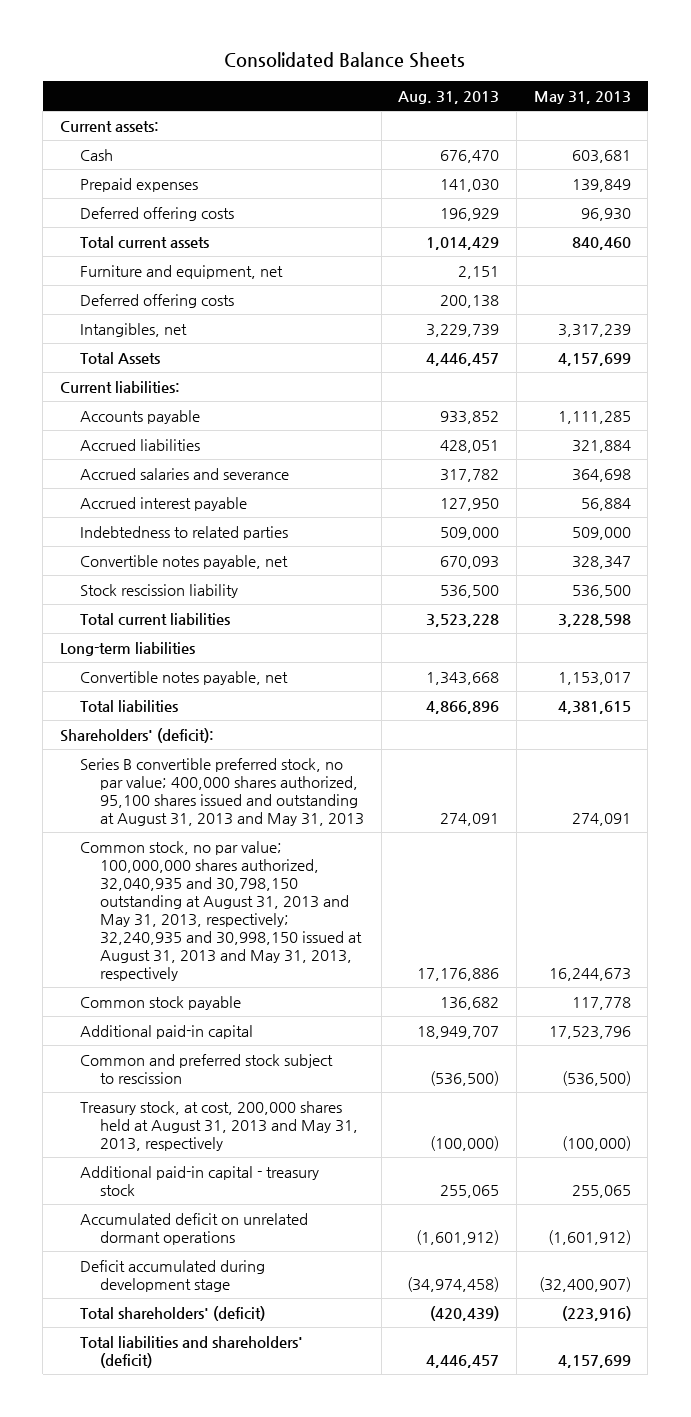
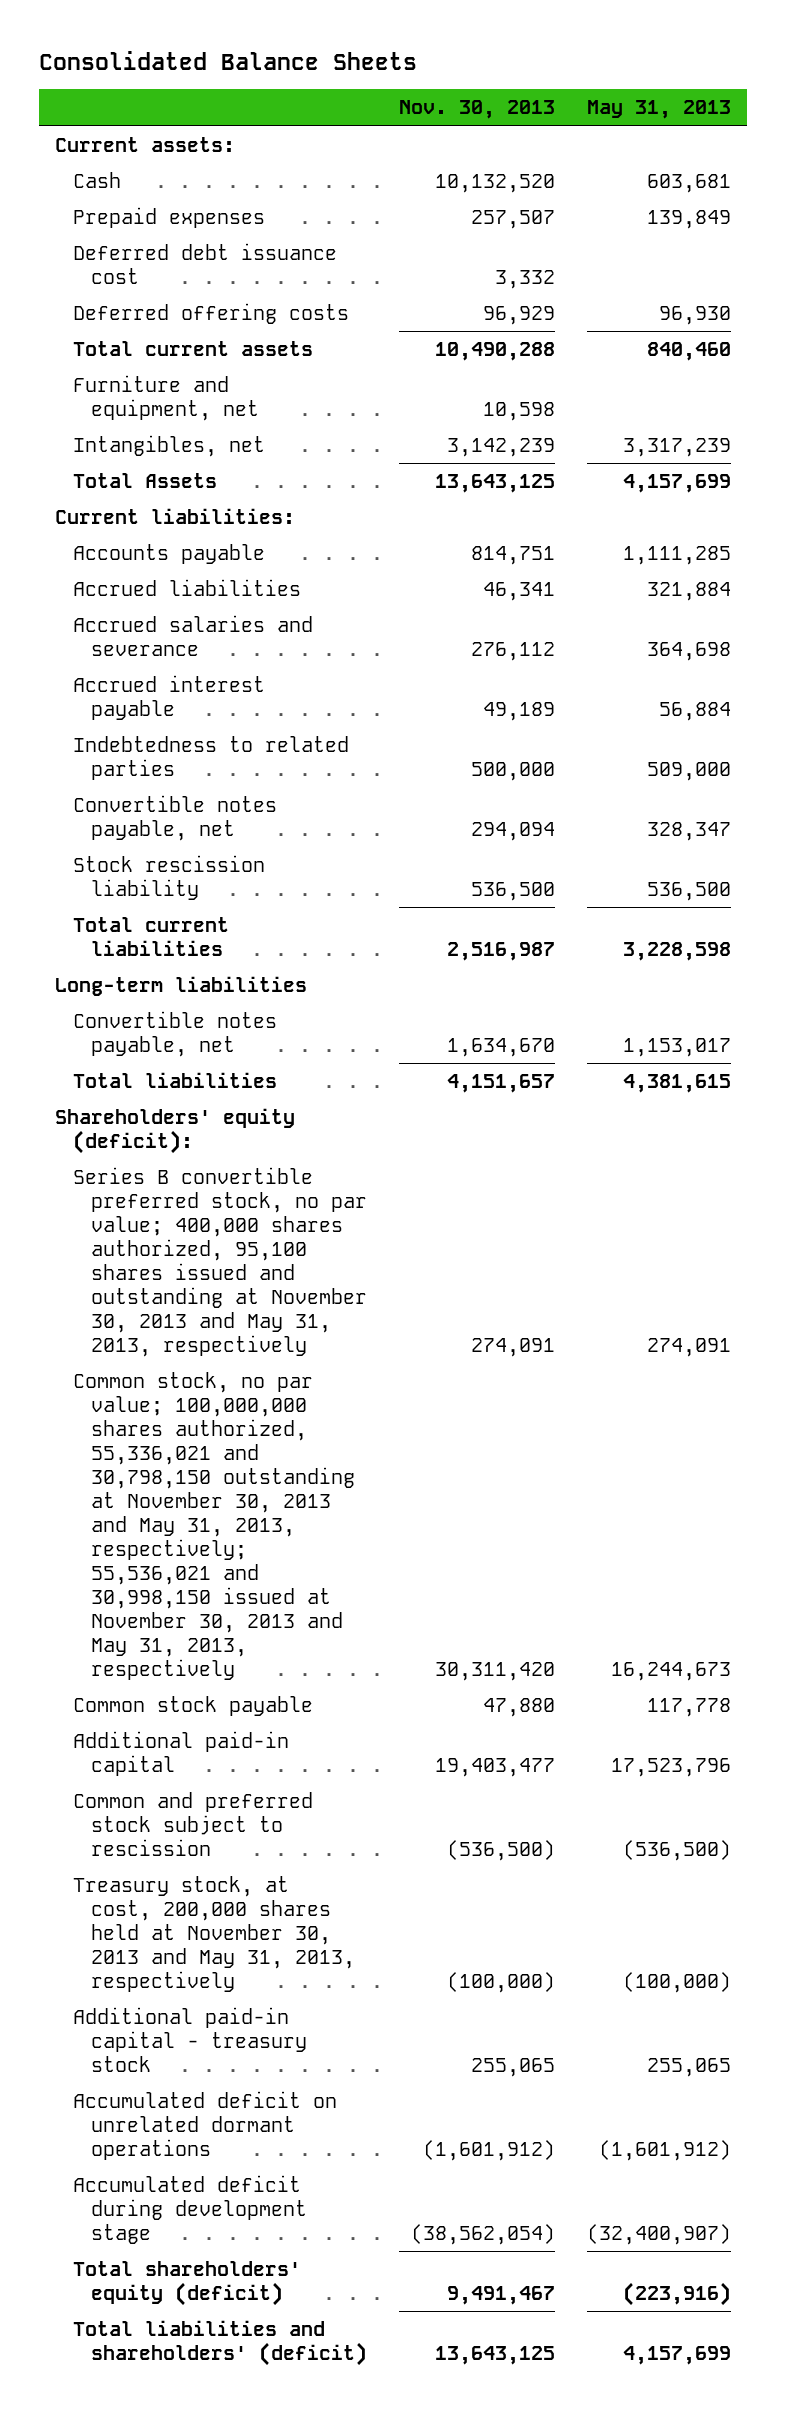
- | Aug. 31, 2013 | May 31, 2013
+ | Nov. 30, 2013 | May 31, 2013
+ Deferred debt issuance cost | 3,332 |
- Deferred offering costs | 200,138 |
- Shareholders' (deficit):
- Series B convertible preferred stock, no par value; 400,000 shares authorized, 95,100 shares issued and outstanding at August 31, 2013 and May 31, 2013 | 274,091 | 274,091
- Common stock, no par value; 100,000,000 shares authorized, 32,040,935 and 30,798,150 outstanding at August 31, 2013 and May 31, 2013, respectively; 32,240,935 and 30,998,150 issued at August 31, 2013 and May 31, 2013, respectively | 17,176,886 | 16,244,673
+ Shareholders' equity (deficit):
+ Series B convertible preferred stock, no par value; 400,000 shares authorized, 95,100 shares issued and outstanding at November 30, 2013 and May 31, 2013, respectively | 274,091 | 274,091
+ Common stock, no par value; 100,000,000 shares authorized, 55,336,021 and 30,798,150 outstanding at November 30, 2013 and May 31, 2013, respectively; 55,536,021 and 30,998,150 issued at November 30, 2013 and May 31, 2013, respectively | 30,311,420 | 16,244,673
- Treasury stock, at cost, 200,000 shares held at August 31, 2013 and May 31, 2013, respectively | (100,000) | (100,000)
+ Treasury stock, at cost, 200,000 shares held at November 30, 2013 and May 31, 2013, respectively | (100,000) | (100,000)
- Deficit accumulated during development stage | (34,974,458) | (32,400,907)
- Total shareholders' (deficit) | (420,439) | (223,916)
+ Accumulated deficit during development stage | (38,562,054) | (32,400,907)
+ Total shareholders' equity (deficit) | 9,491,467 | (223,916)

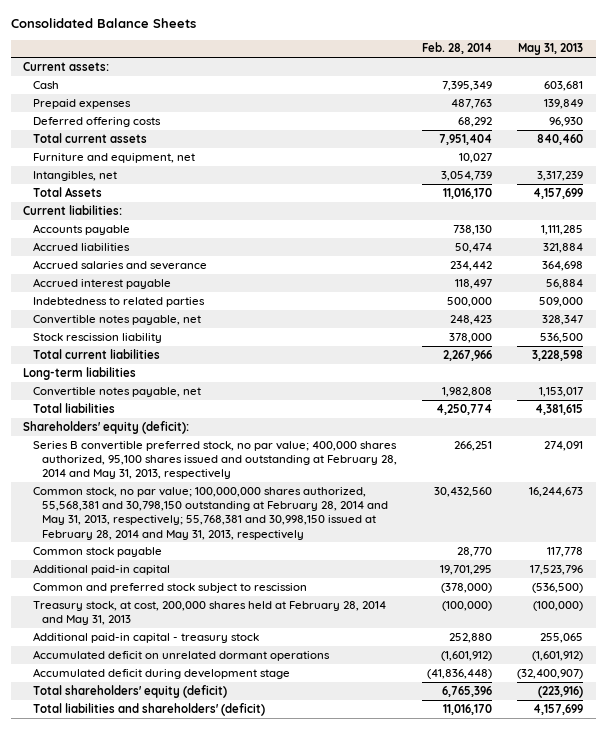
- | Nov. 30, 2013 | May 31, 2013
+ | Feb. 28, 2014 | May 31, 2013
- Deferred debt issuance cost | 3,332 |
- Series B convertible preferred stock, no par value; 400,000 shares authorized, 95,100 shares issued and outstanding at November 30, 2013 and May 31, 2013, respectively | 274,091 | 274,091
- Common stock, no par value; 100,000,000 shares authorized, 55,336,021 and 30,798,150 outstanding at November 30, 2013 and May 31, 2013, respectively; 55,536,021 and 30,998,150 issued at November 30, 2013 and May 31, 2013, respectively | 30,311,420 | 16,244,673
+ Series B convertible preferred stock, no par value; 400,000 shares authorized, 95,100 shares issued and outstanding at February 28, 2014 and May 31, 2013, respectively | 266,251 | 274,091
+ Common stock, no par value; 100,000,000 shares authorized, 55,568,381 and 30,798,150 outstanding at February 28, 2014 and May 31, 2013, respectively; 55,768,381 and 30,998,150 issued at February 28, 2014 and May 31, 2013, respectively | 30,432,560 | 16,244,673
- Treasury stock, at cost, 200,000 shares held at November 30, 2013 and May 31, 2013, respectively | (100,000) | (100,000)
+ Treasury stock, at cost, 200,000 shares held at February 28, 2014 and May 31, 2013 | (100,000) | (100,000)

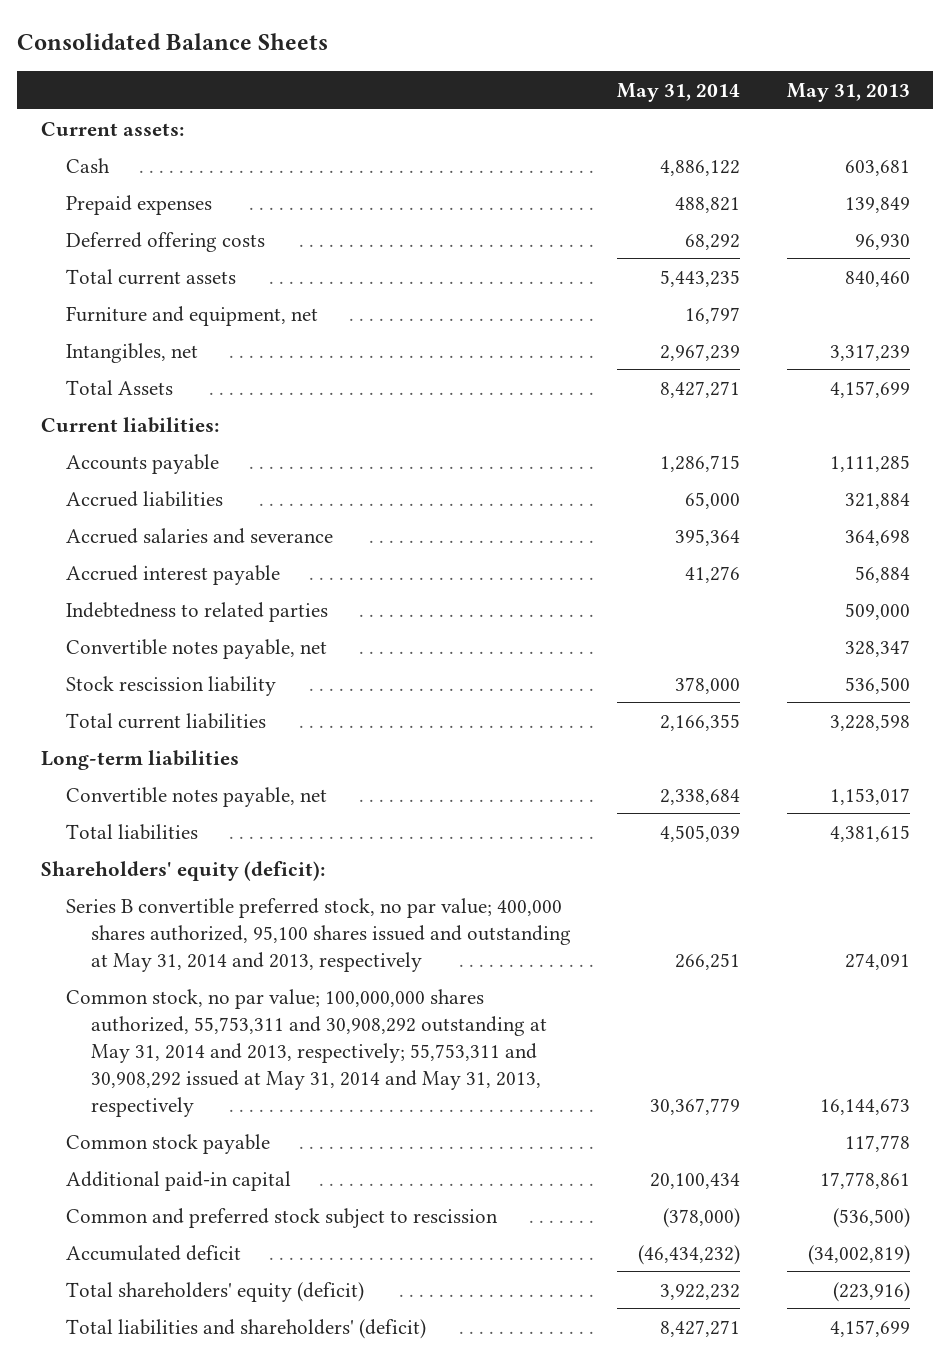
- | Feb. 28, 2014 | May 31, 2013
+ | May 31, 2014 | May 31, 2013
- Series B convertible preferred stock, no par value; 400,000 shares authorized, 95,100 shares issued and outstanding at February 28, 2014 and May 31, 2013, respectively | 266,251 | 274,091
- Common stock, no par value; 100,000,000 shares authorized, 55,568,381 and 30,798,150 outstanding at February 28, 2014 and May 31, 2013, respectively; 55,768,381 and 30,998,150 issued at February 28, 2014 and May 31, 2013, respectively | 30,432,560 | 16,244,673
+ Series B convertible preferred stock, no par value; 400,000 shares authorized, 95,100 shares issued and outstanding at May 31, 2014 and 2013, respectively | 266,251 | 274,091
+ Common stock, no par value; 100,000,000 shares authorized, 55,753,311 and 30,908,292 outstanding at May 31, 2014 and 2013, respectively; 55,753,311 and 30,908,292 issued at May 31, 2014 and May 31, 2013, respectively | 30,367,779 | 16,144,673
- Additional paid-in capital | 19,701,295 | 17,523,796
+ Additional paid-in capital | 20,100,434 | 17,778,861
- Treasury stock, at cost, 200,000 shares held at February 28, 2014 and May 31, 2013 | (100,000) | (100,000)
- Additional paid-in capital - treasury stock | 252,880 | 255,065
- Accumulated deficit on unrelated dormant operations | (1,601,912) | (1,601,912)
- Accumulated deficit during development stage | (41,836,448) | (32,400,907)
+ Accumulated deficit | (46,434,232) | (34,002,819)

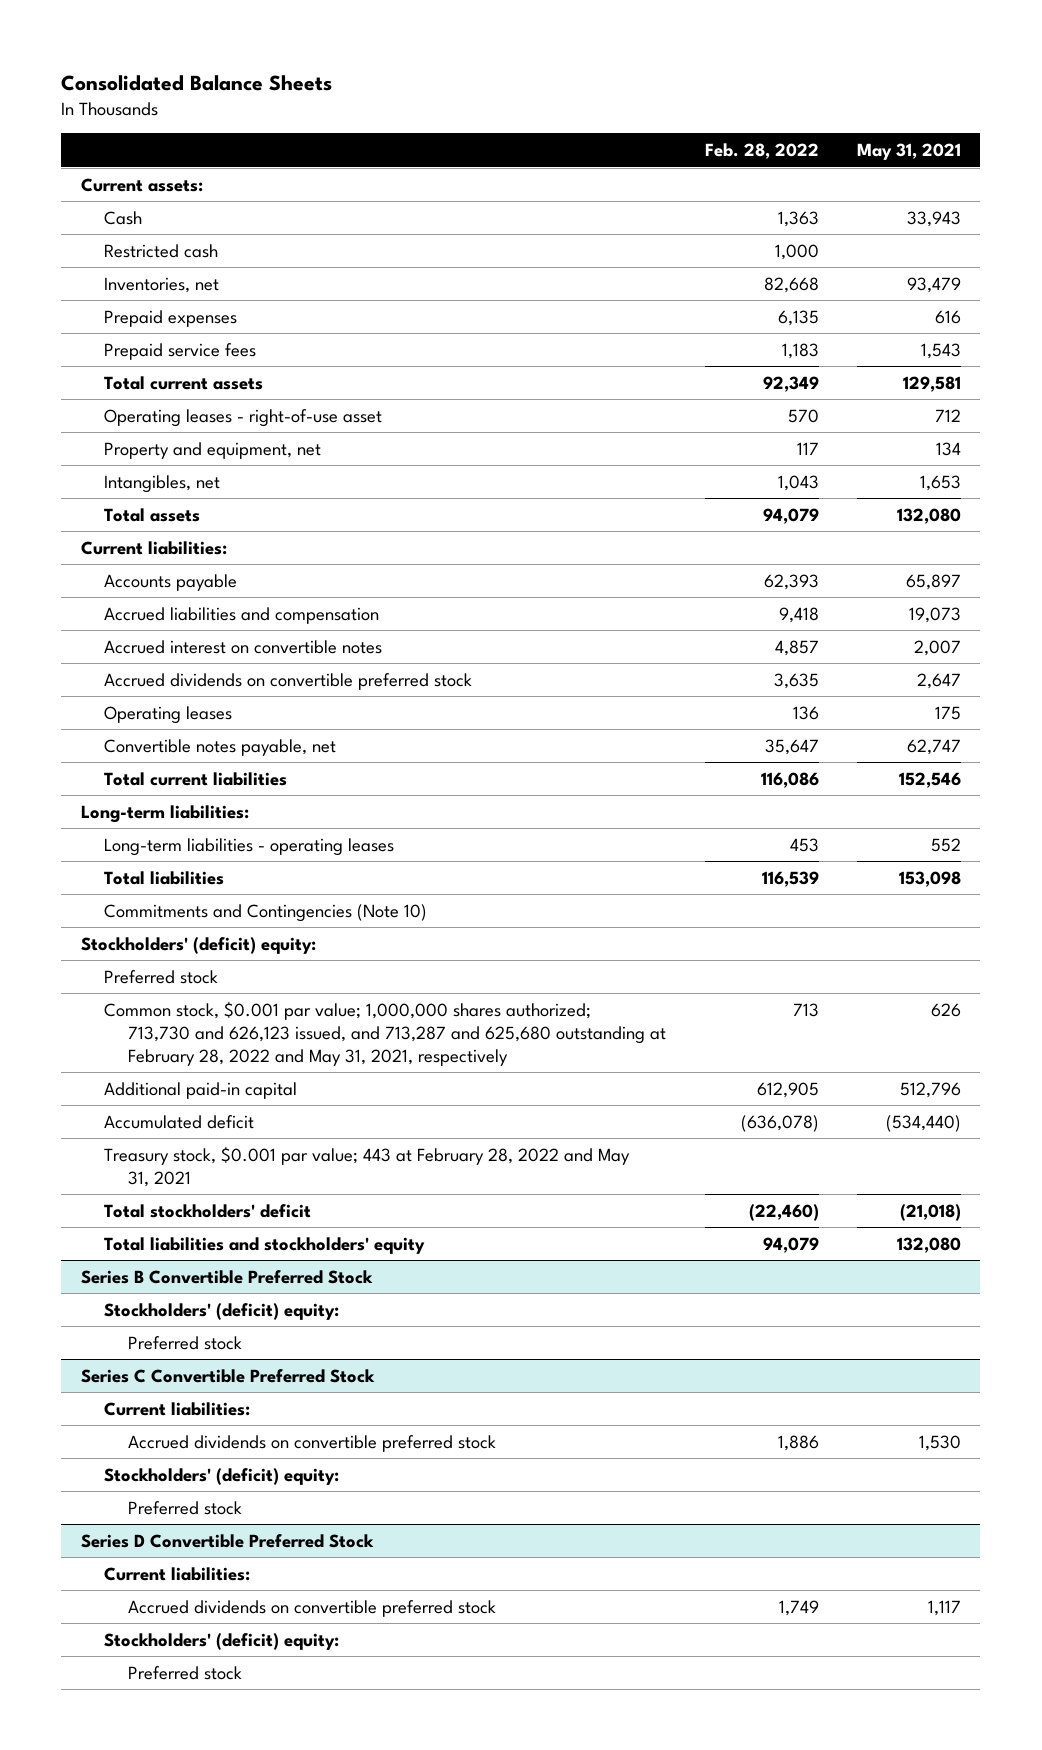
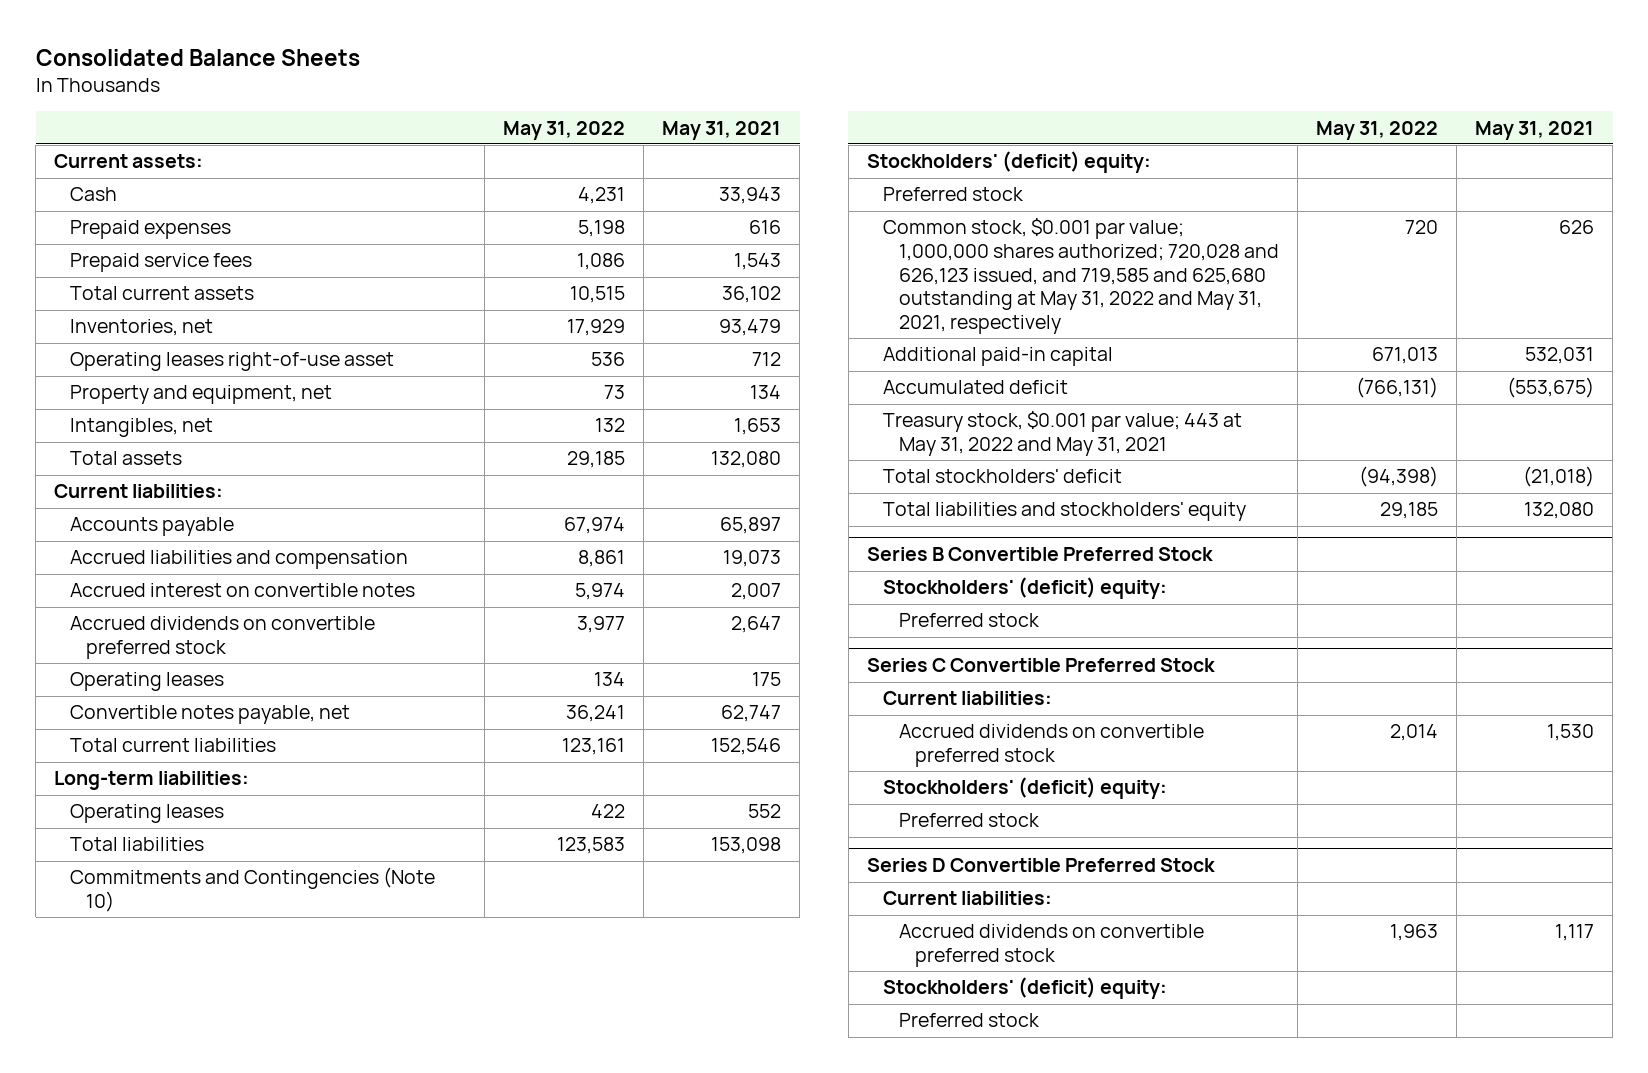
- | Feb. 28, 2022 | May 31, 2021
+ | May 31, 2022 | May 31, 2021
- Restricted cash | 1,000 |
- Total current assets | 92,349 | 129,581
- Operating leases - right-of-use asset | 570 | 712
+ Total current assets | 10,515 | 36,102
moved down: Inventories, net | 17,929 | 93,479
+ Operating leases right-of-use asset | 536 | 712
- Long-term liabilities - operating leases | 453 | 552
+ Operating leases | 422 | 552
- Common stock, $0.001 par value; 1,000,000 shares authorized; 713,730 and 626,123 issued, and 713,287 and 625,680 outstanding at February 28, 2022 and May 31, 2021, respectively | 713 | 626
- Additional paid-in capital | 612,905 | 512,796
- Accumulated deficit | (636,078) | (534,440)
- Treasury stock, $0.001 par value; 443 at February 28, 2022 and May 31, 2021
+ Common stock, $0.001 par value; 1,000,000 shares authorized; 720,028 and 626,123 issued, and 719,585 and 625,680 outstanding at May 31, 2022 and May 31, 2021, respectively | 720 | 626
+ Additional paid-in capital | 671,013 | 532,031
+ Accumulated deficit | (766,131) | (553,675)
+ Treasury stock, $0.001 par value; 443 at May 31, 2022 and May 31, 2021

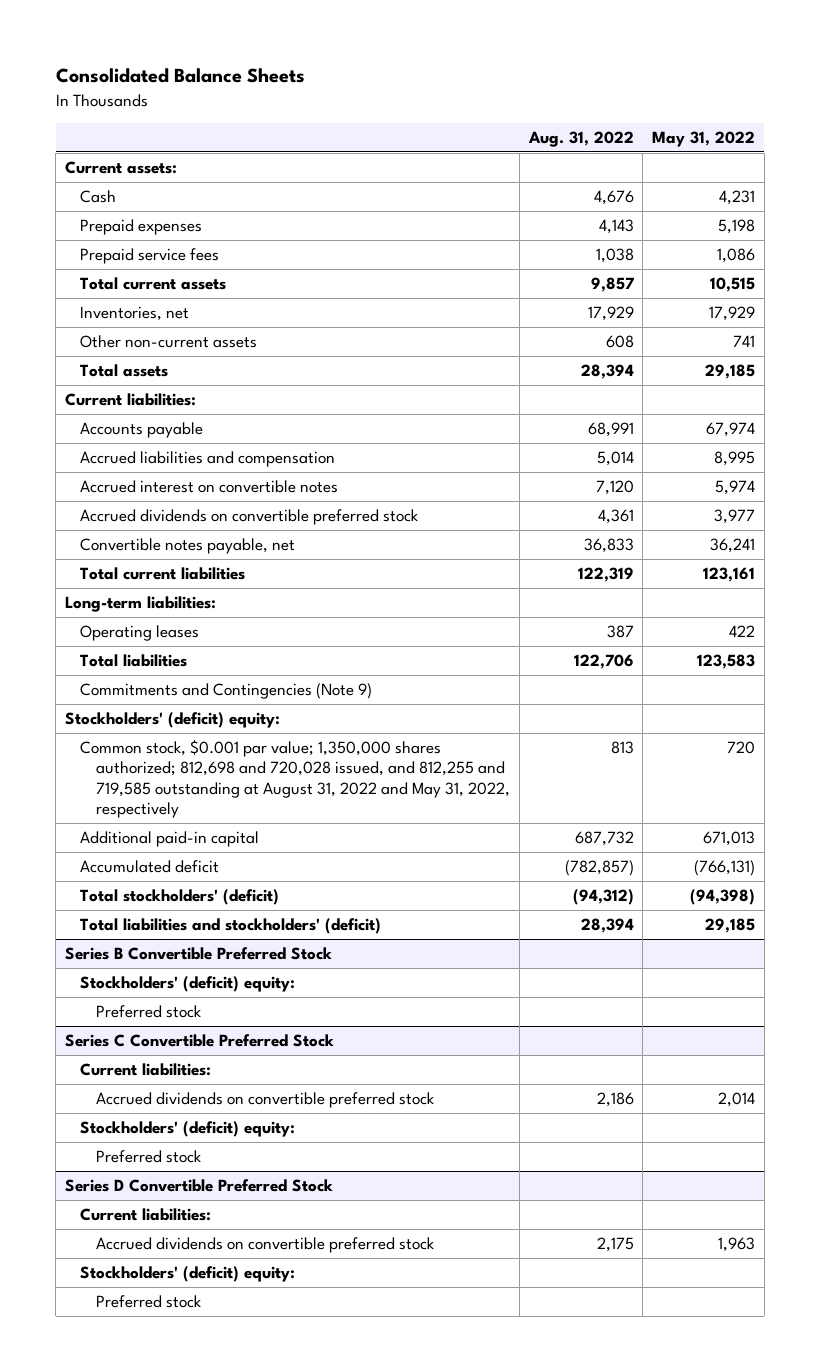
- | May 31, 2022 | May 31, 2021
+ | Aug. 31, 2022 | May 31, 2022
- Operating leases right-of-use asset | 536 | 712
- Property and equipment, net | 73 | 134
- Intangibles, net | 132 | 1,653
+ Other non-current assets | 608 | 741
- Accrued liabilities and compensation | 8,861 | 19,073
+ Accrued liabilities and compensation | 5,014 | 8,995
- Operating leases | 134 | 175
- Commitments and Contingencies (Note 10)
+ Commitments and Contingencies (Note 9)
- Preferred stock
- Common stock, $0.001 par value; 1,000,000 shares authorized; 720,028 and 626,123 issued, and 719,585 and 625,680 outstanding at May 31, 2022 and May 31, 2021, respectively | 720 | 626
+ Common stock, $0.001 par value; 1,350,000 shares authorized; 812,698 and 720,028 issued, and 812,255 and 719,585 outstanding at August 31, 2022 and May 31, 2022, respectively | 813 | 720
- Treasury stock, $0.001 par value; 443 at May 31, 2022 and May 31, 2021
- Total stockholders' deficit | (94,398) | (21,018)
- Total liabilities and stockholders' equity | 29,185 | 132,080
+ Total stockholders' (deficit) | (94,312) | (94,398)
+ Total liabilities and stockholders' (deficit) | 28,394 | 29,185

